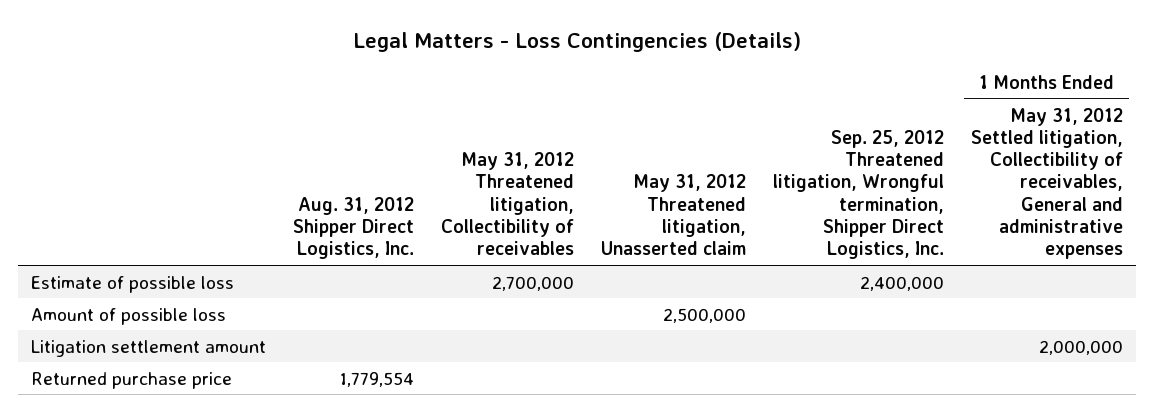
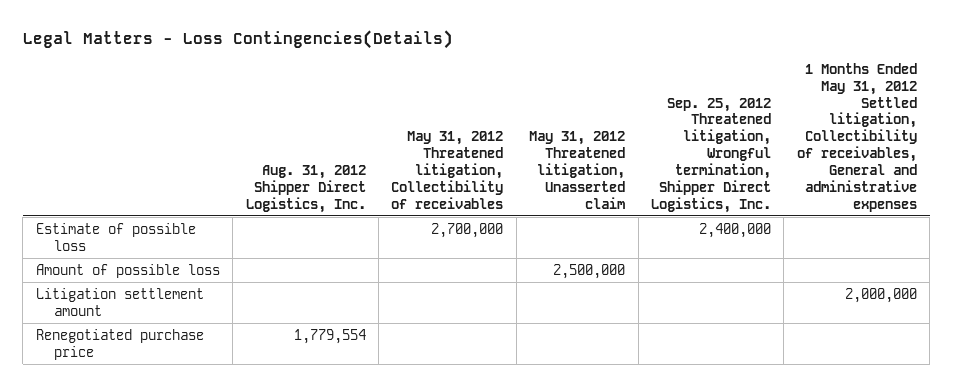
- Legal Matters - Loss Contingencies (Details)
+ Legal Matters - Loss Contingencies(Details)
- Returned purchase price | 1,779,554 | | | |
+ Renegotiated purchase price | 1,779,554 | | | |

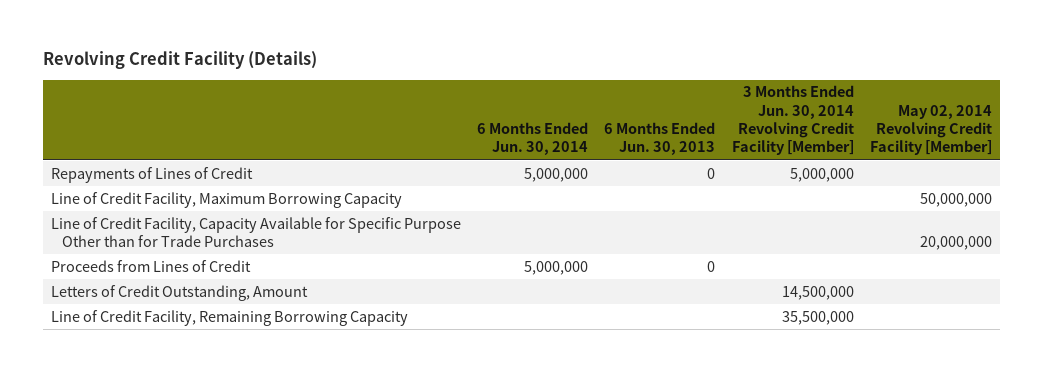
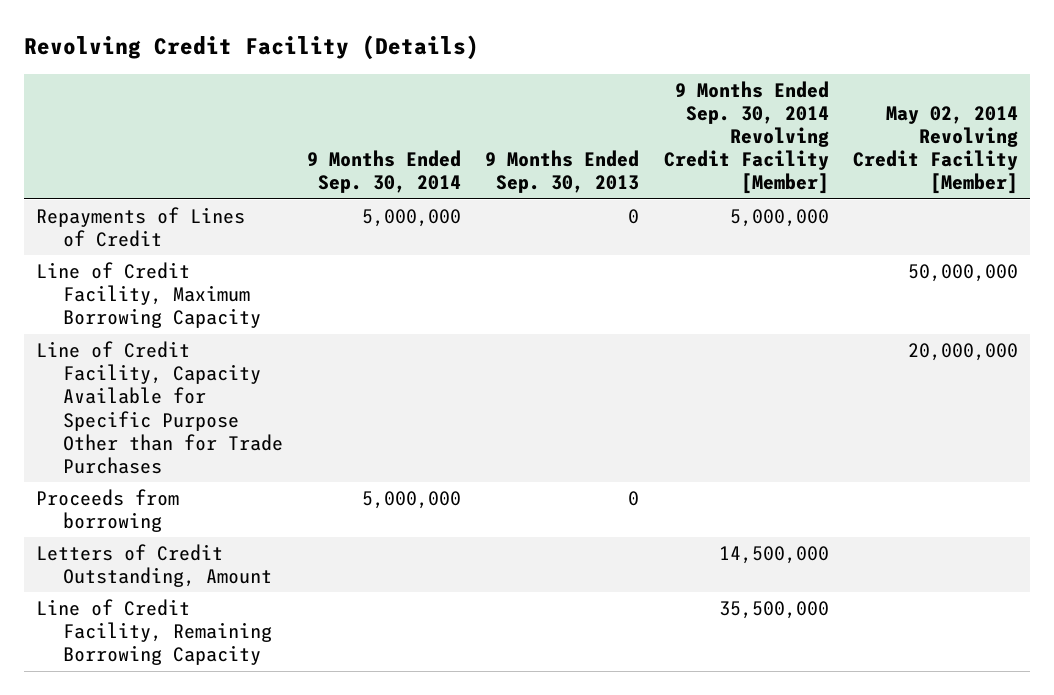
- | 6 Months Ended Jun. 30, 2014 | 6 Months Ended Jun. 30, 2013 | 3 Months Ended Jun. 30, 2014 Revolving Credit Facility [Member] | May 02, 2014 Revolving Credit Facility [Member]
+ | 9 Months Ended Sep. 30, 2014 | 9 Months Ended Sep. 30, 2013 | 9 Months Ended Sep. 30, 2014 Revolving Credit Facility [Member] | May 02, 2014 Revolving Credit Facility [Member]
- Proceeds from Lines of Credit | 5,000,000 | 0 | |
+ Proceeds from borrowing | 5,000,000 | 0 | |

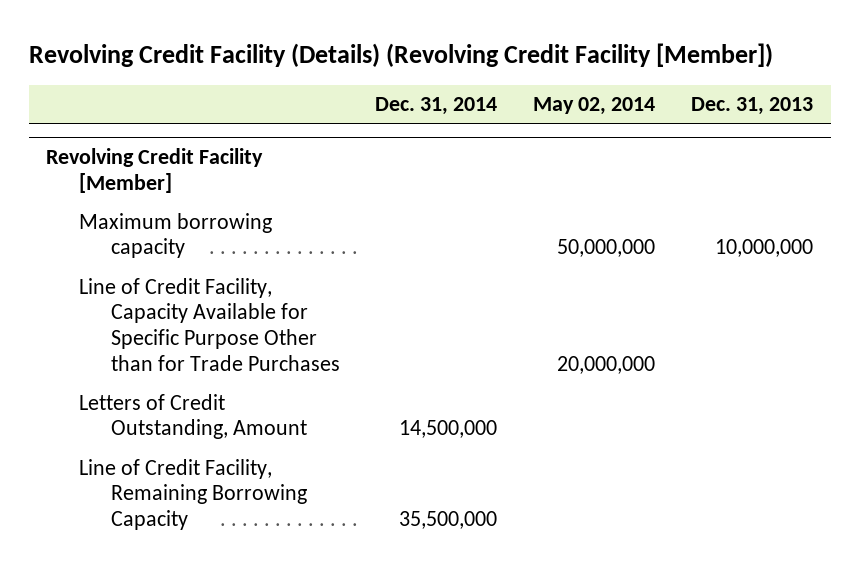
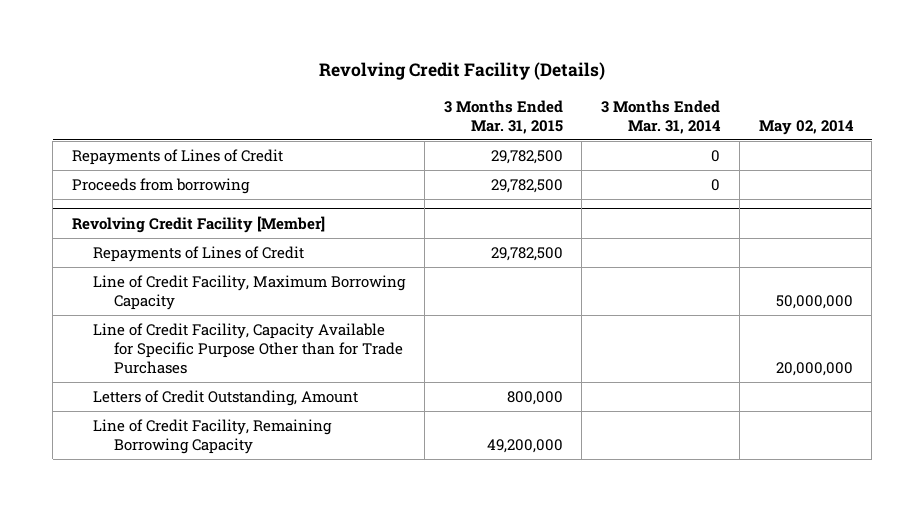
- Revolving Credit Facility (Details) (Revolving Credit Facility [Member])
+ Revolving Credit Facility (Details)
- | Dec. 31, 2014 | May 02, 2014 | Dec. 31, 2013
+ | 3 Months Ended Mar. 31, 2015 | 3 Months Ended Mar. 31, 2014 | May 02, 2014
+ Repayments of Lines of Credit | 29,782,500 | 0 |
+ Proceeds from borrowing | 29,782,500 | 0 |
@ Revolving Credit Facility [Member]
- Maximum borrowing capacity | | 50,000,000 | 10,000,000
+ Repayments of Lines of Credit | 29,782,500 | |
+ Line of Credit Facility, Maximum Borrowing Capacity | | | 50,000,000

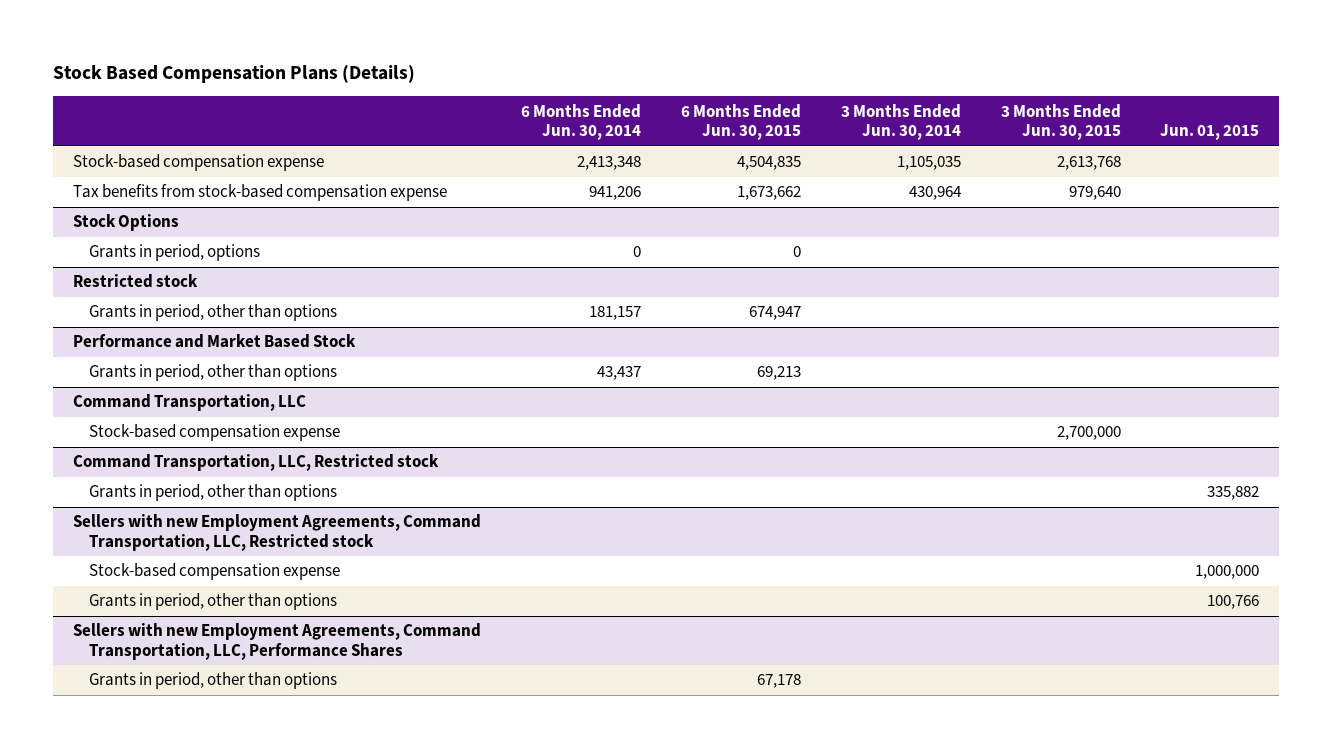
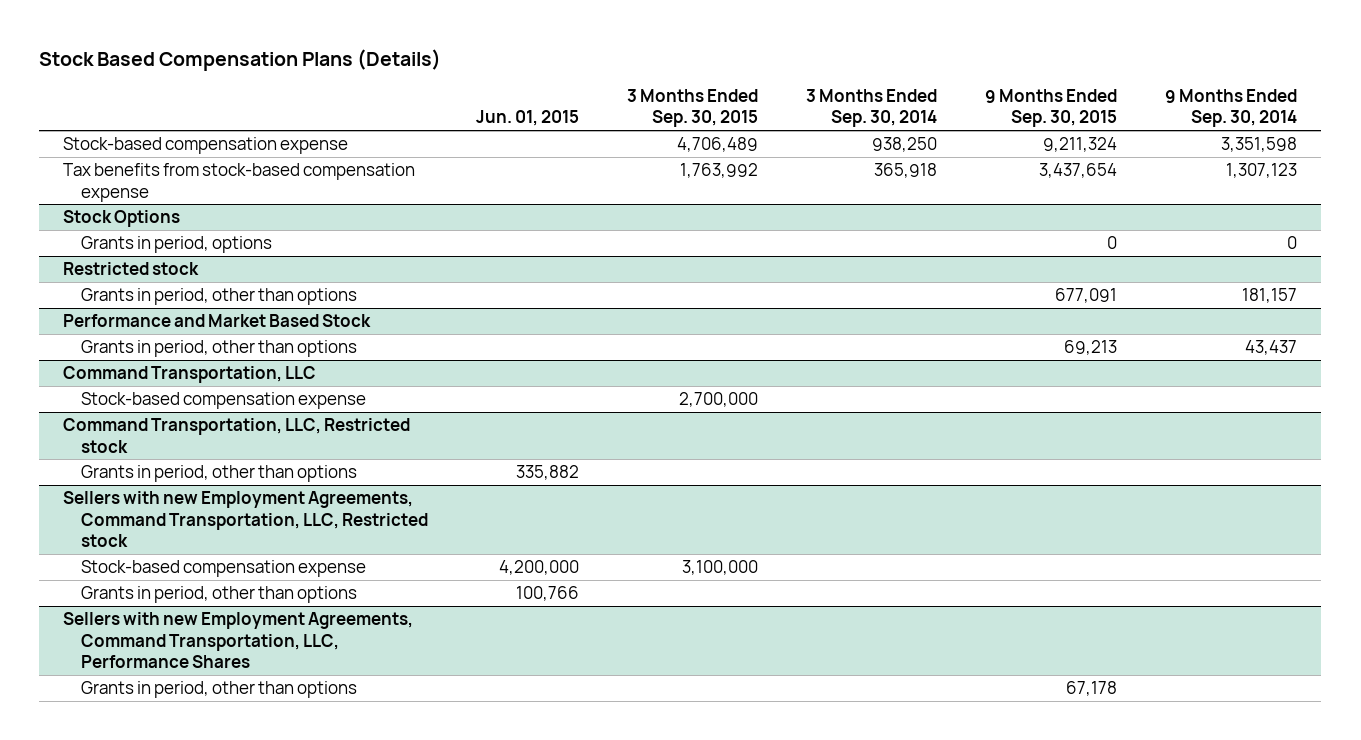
- | 6 Months Ended Jun. 30, 2014 | 6 Months Ended Jun. 30, 2015 | 3 Months Ended Jun. 30, 2014 | 3 Months Ended Jun. 30, 2015 | Jun. 01, 2015
+ | Jun. 01, 2015 | 3 Months Ended Sep. 30, 2015 | 3 Months Ended Sep. 30, 2014 | 9 Months Ended Sep. 30, 2015 | 9 Months Ended Sep. 30, 2014
@ Sellers with new Employment Agreements, Command Transportation, LLC, Restricted stock
- Stock-based compensation expense | | | | | 1,000,000
+ Stock-based compensation expense | 4,200,000 | 3,100,000 | | |

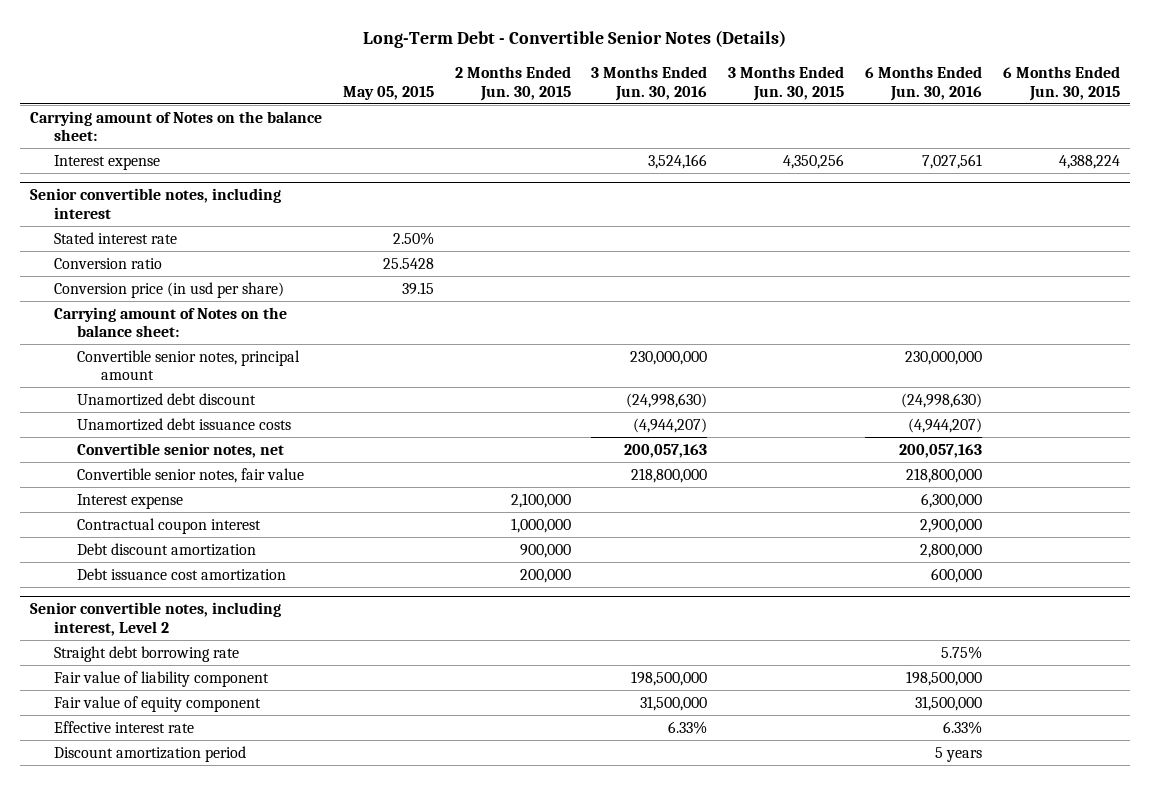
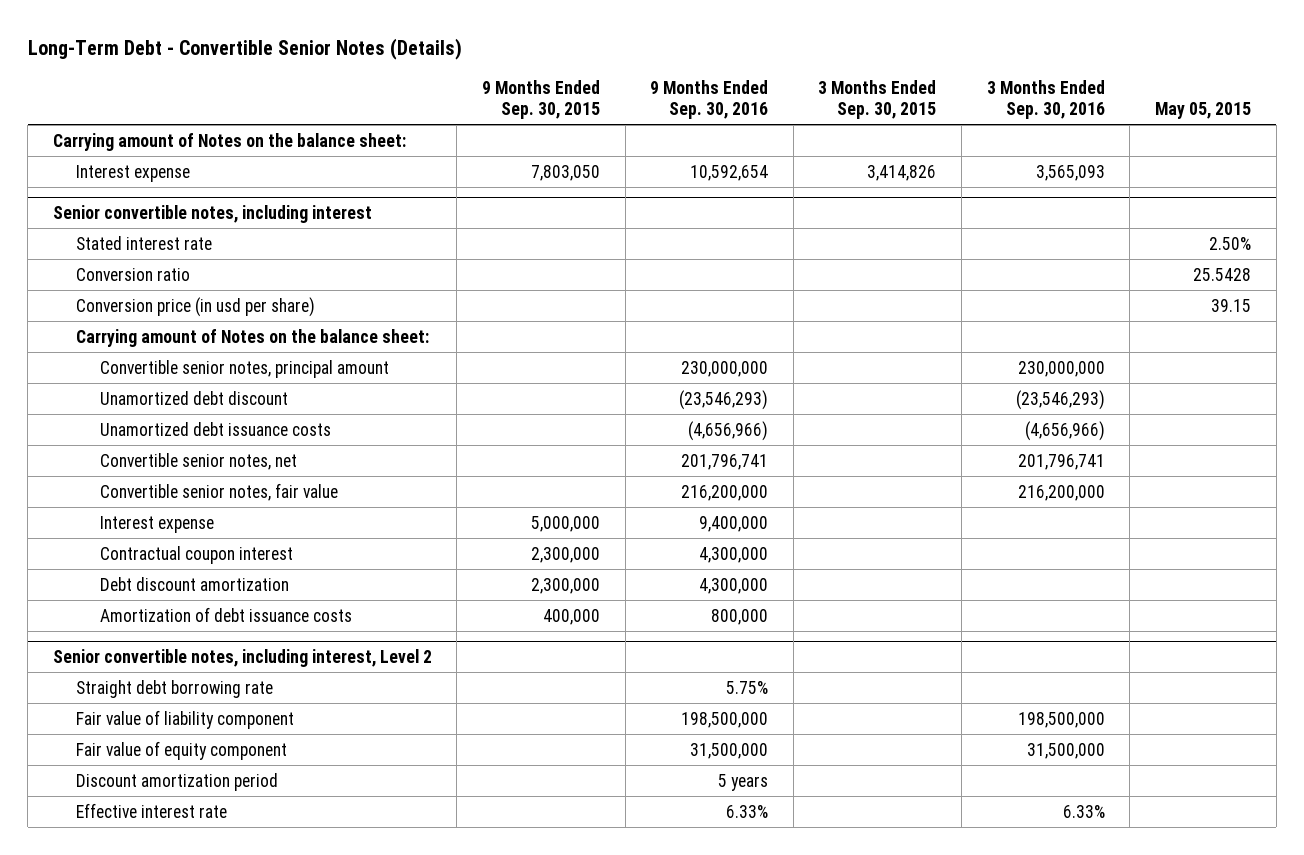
- | May 05, 2015 | 2 Months Ended Jun. 30, 2015 | 3 Months Ended Jun. 30, 2016 | 3 Months Ended Jun. 30, 2015 | 6 Months Ended Jun. 30, 2016 | 6 Months Ended Jun. 30, 2015
+ | 9 Months Ended Sep. 30, 2015 | 9 Months Ended Sep. 30, 2016 | 3 Months Ended Sep. 30, 2015 | 3 Months Ended Sep. 30, 2016 | May 05, 2015
@ Senior convertible notes, including interest
- Debt issuance cost amortization | | 200,000 | | | 600,000 |
+ Amortization of debt issuance costs | 400,000 | 800,000 | | |
@ Senior convertible notes, including interest, Level 2
moved down: Effective interest rate | | 6.33% | | 6.33% |

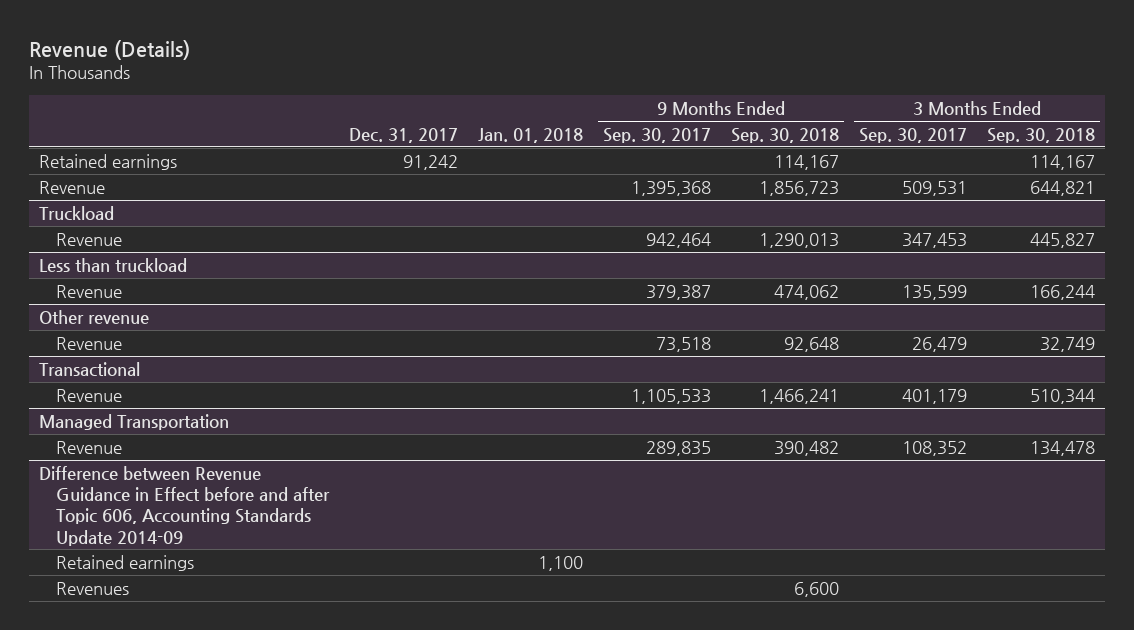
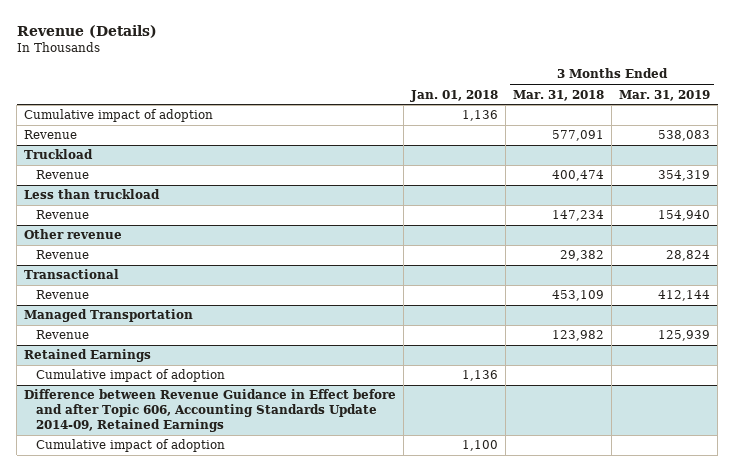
- | Dec. 31, 2017 | Jan. 01, 2018 | 9 Months Ended Sep. 30, 2017 | 9 Months Ended Sep. 30, 2018 | 3 Months Ended Sep. 30, 2017 | 3 Months Ended Sep. 30, 2018
+ | Jan. 01, 2018 | 3 Months Ended Mar. 31, 2018 | 3 Months Ended Mar. 31, 2019
- Retained earnings | 91,242 | | | 114,167 | | 114,167
+ Cumulative impact of adoption | 1,136 | |
- Difference between Revenue Guidance in Effect before and after Topic 606, Accounting Standards Update 2014-09
- Retained earnings | | 1,100 | | | |
- Revenues | | | | 6,600 | |
+ Retained Earnings
+ Cumulative impact of adoption | 1,136 | |
+ Difference between Revenue Guidance in Effect before and after Topic 606, Accounting Standards Update 2014-09, Retained Earnings
+ Cumulative impact of adoption | 1,100 | |

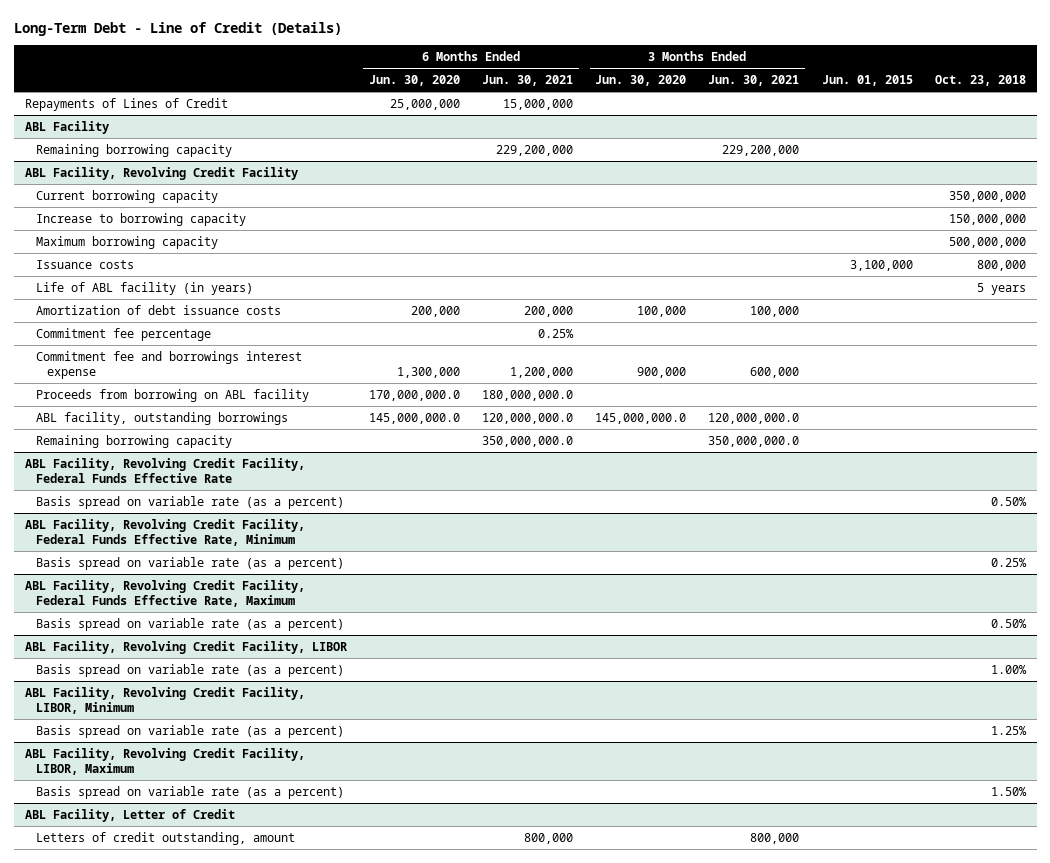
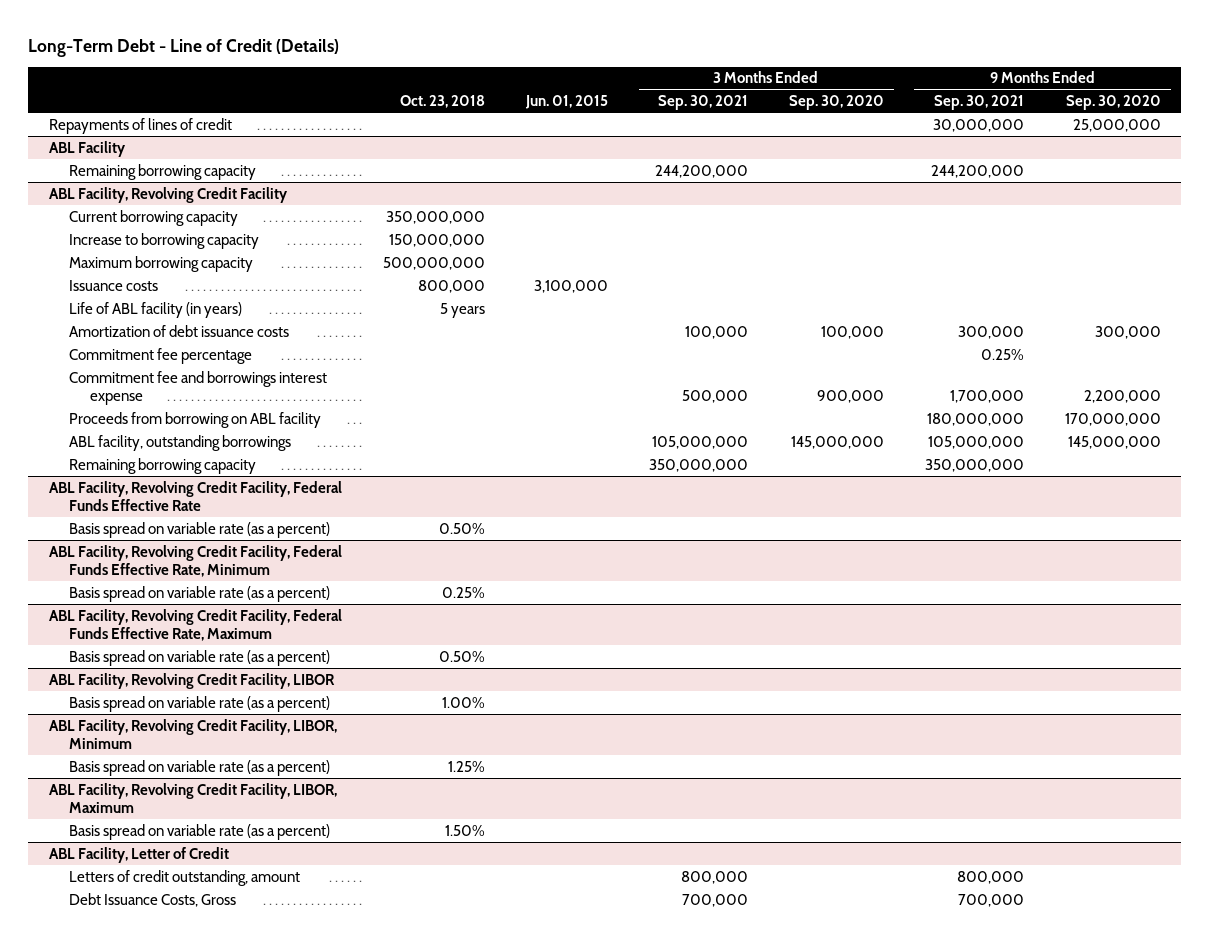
- | 6 Months Ended Jun. 30, 2020 | 6 Months Ended Jun. 30, 2021 | 3 Months Ended Jun. 30, 2020 | 3 Months Ended Jun. 30, 2021 | Jun. 01, 2015 | Oct. 23, 2018
+ | Oct. 23, 2018 | Jun. 01, 2015 | 3 Months Ended Sep. 30, 2021 | 3 Months Ended Sep. 30, 2020 | 9 Months Ended Sep. 30, 2021 | 9 Months Ended Sep. 30, 2020
- Repayments of Lines of Credit | 25,000,000 | 15,000,000 | | | |
+ Repayments of lines of credit | | | | | 30,000,000 | 25,000,000
@ ABL Facility, Letter of Credit
+ Debt Issuance Costs, Gross | | | 700,000 | | 700,000 |

